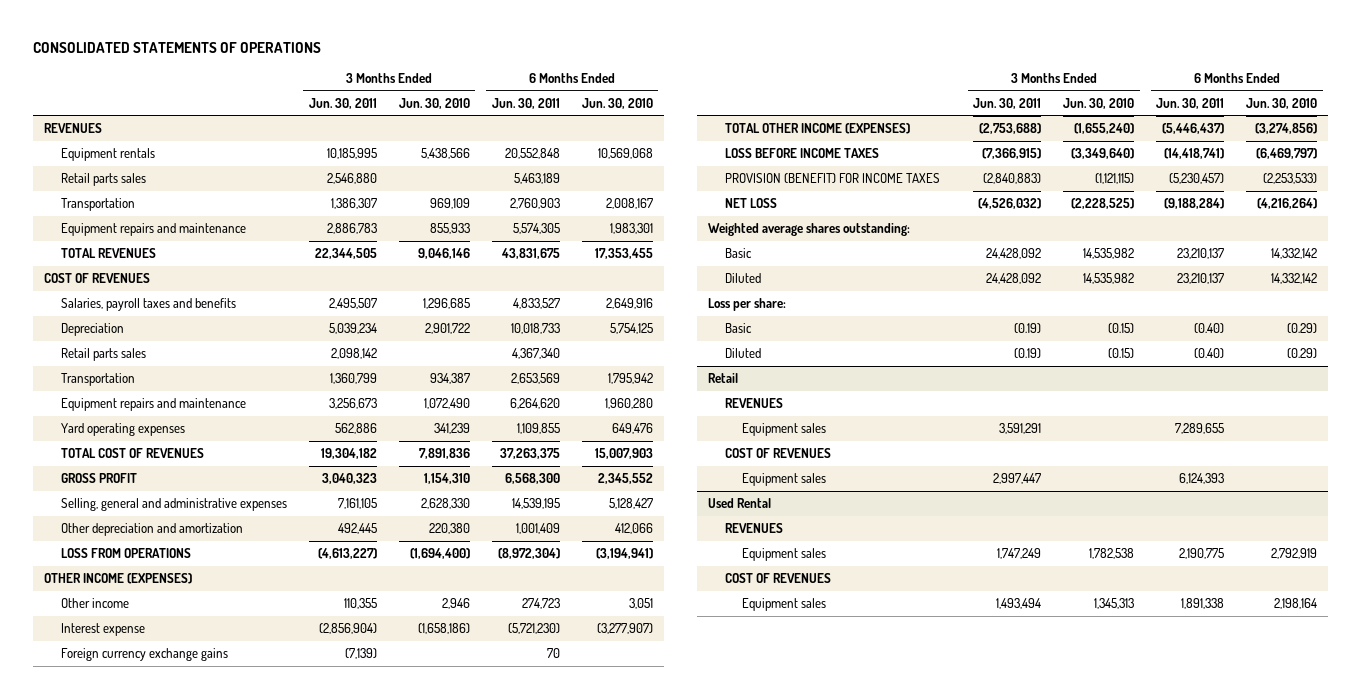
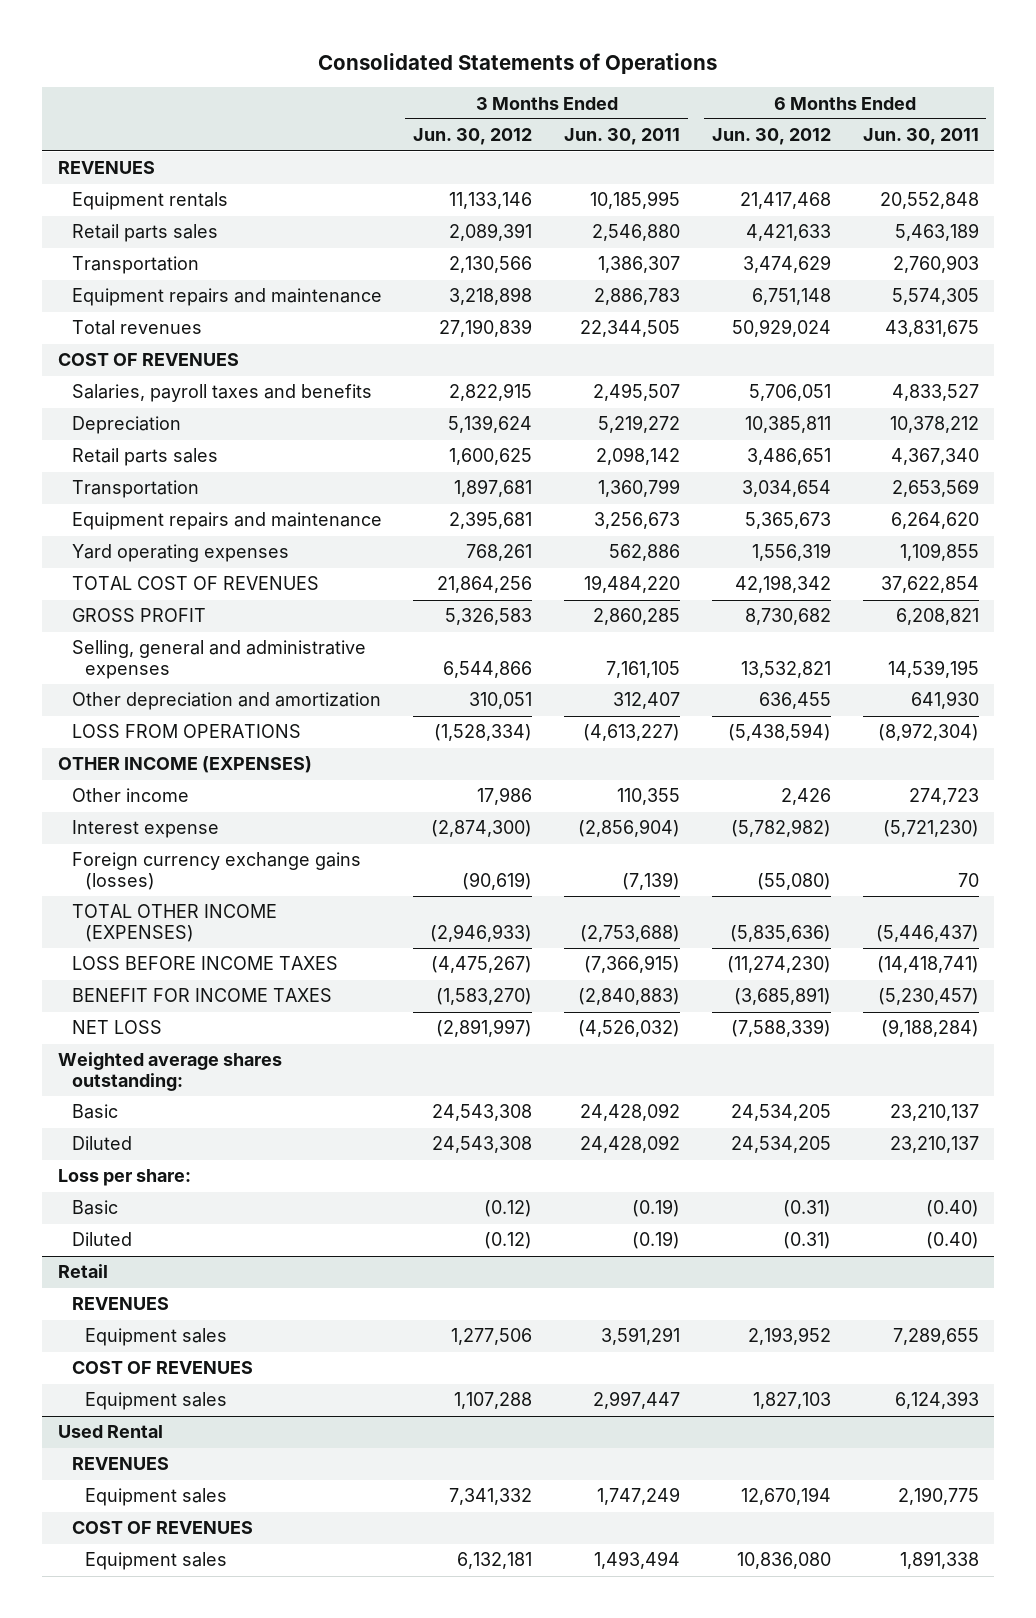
- CONSOLIDATED STATEMENTS OF OPERATIONS
+ Consolidated Statements of Operations
- | 3 Months Ended Jun. 30, 2011 | 3 Months Ended Jun. 30, 2010 | 6 Months Ended Jun. 30, 2011 | 6 Months Ended Jun. 30, 2010
+ | 3 Months Ended Jun. 30, 2012 | 3 Months Ended Jun. 30, 2011 | 6 Months Ended Jun. 30, 2012 | 6 Months Ended Jun. 30, 2011
- TOTAL REVENUES | 22,344,505 | 9,046,146 | 43,831,675 | 17,353,455
+ Total revenues | 27,190,839 | 22,344,505 | 50,929,024 | 43,831,675
- Depreciation | 5,039,234 | 2,901,722 | 10,018,733 | 5,754,125
+ Depreciation | 5,139,624 | 5,219,272 | 10,385,811 | 10,378,212
- TOTAL COST OF REVENUES | 19,304,182 | 7,891,836 | 37,263,375 | 15,007,903
- GROSS PROFIT | 3,040,323 | 1,154,310 | 6,568,300 | 2,345,552
+ TOTAL COST OF REVENUES | 21,864,256 | 19,484,220 | 42,198,342 | 37,622,854
+ GROSS PROFIT | 5,326,583 | 2,860,285 | 8,730,682 | 6,208,821
- Other depreciation and amortization | 492,445 | 220,380 | 1,001,409 | 412,066
+ Other depreciation and amortization | 310,051 | 312,407 | 636,455 | 641,930
- Foreign currency exchange gains | (7,139) | | 70 |
+ Foreign currency exchange gains (losses) | (90,619) | (7,139) | (55,080) | 70
- PROVISION (BENEFIT) FOR INCOME TAXES | (2,840,883) | (1,121,115) | (5,230,457) | (2,253,533)
+ BENEFIT FOR INCOME TAXES | (1,583,270) | (2,840,883) | (3,685,891) | (5,230,457)

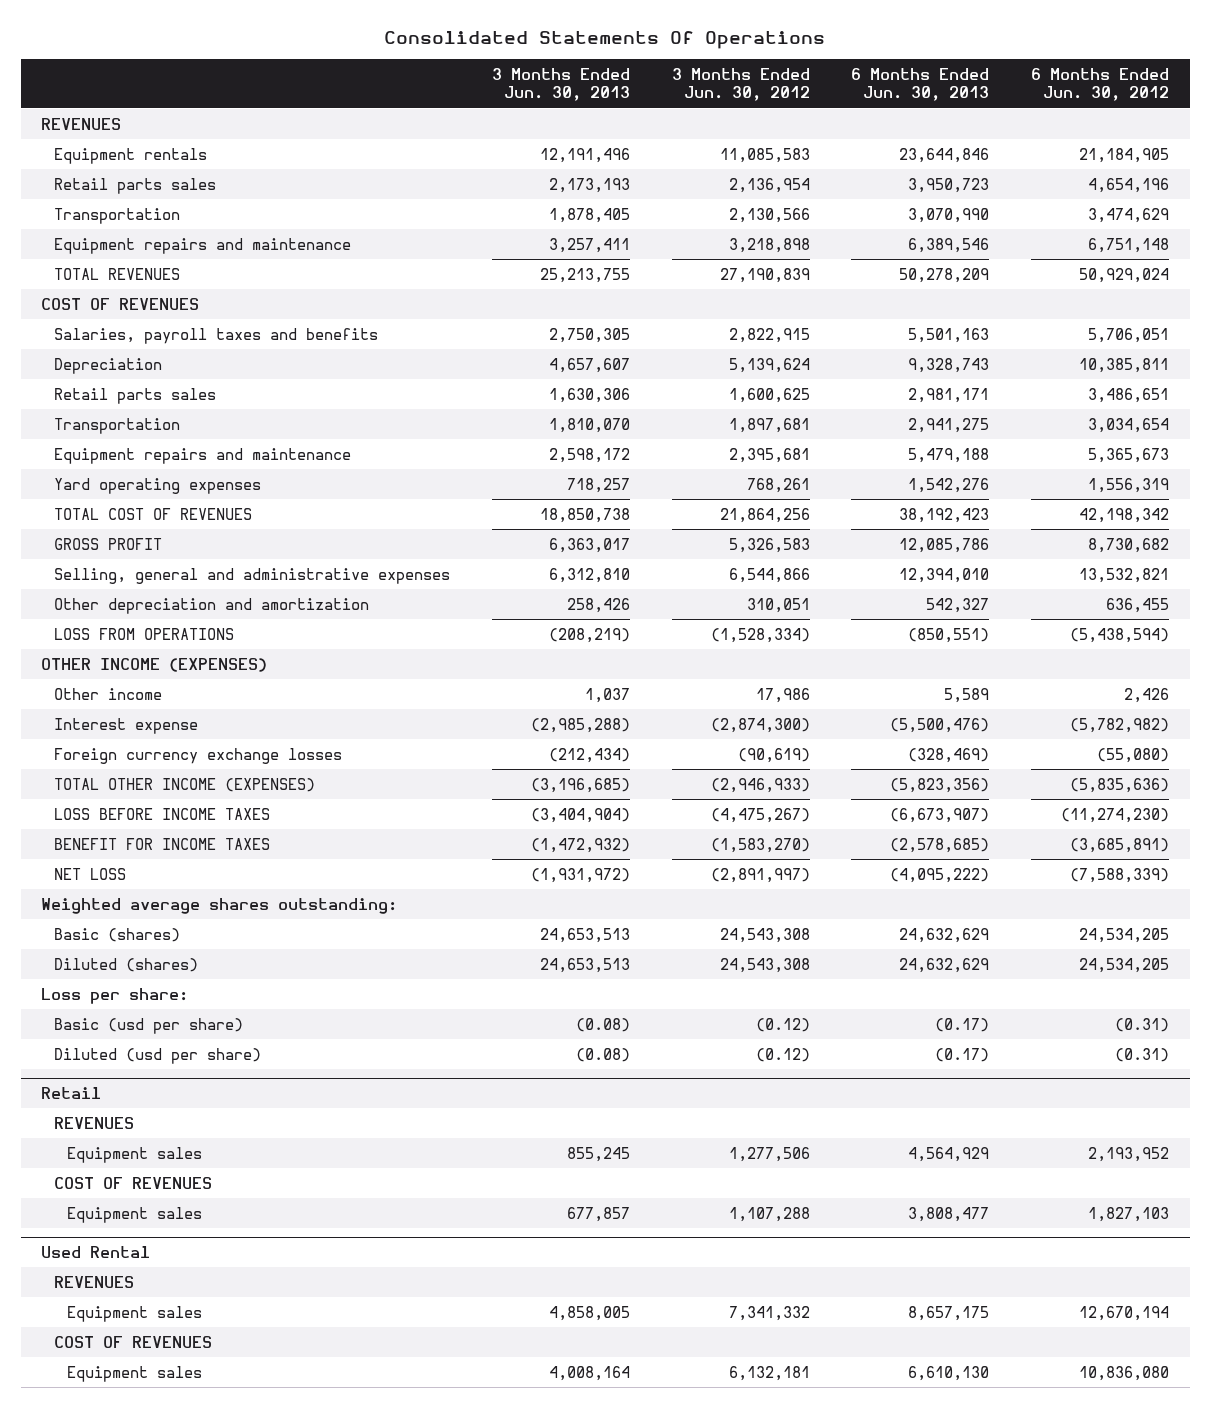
- Consolidated Statements of Operations
+ Consolidated Statements Of Operations
- | 3 Months Ended Jun. 30, 2012 | 3 Months Ended Jun. 30, 2011 | 6 Months Ended Jun. 30, 2012 | 6 Months Ended Jun. 30, 2011
+ | 3 Months Ended Jun. 30, 2013 | 3 Months Ended Jun. 30, 2012 | 6 Months Ended Jun. 30, 2013 | 6 Months Ended Jun. 30, 2012
- Equipment rentals | 11,133,146 | 10,185,995 | 21,417,468 | 20,552,848
- Retail parts sales | 2,089,391 | 2,546,880 | 4,421,633 | 5,463,189
+ Equipment rentals | 12,191,496 | 11,085,583 | 23,644,846 | 21,184,905
+ Retail parts sales | 2,173,193 | 2,136,954 | 3,950,723 | 4,654,196
- Total revenues | 27,190,839 | 22,344,505 | 50,929,024 | 43,831,675
+ TOTAL REVENUES | 25,213,755 | 27,190,839 | 50,278,209 | 50,929,024
- Foreign currency exchange gains (losses) | (90,619) | (7,139) | (55,080) | 70
+ Foreign currency exchange losses | (212,434) | (90,619) | (328,469) | (55,080)
- Basic | 24,543,308 | 24,428,092 | 24,534,205 | 23,210,137
- Diluted | 24,543,308 | 24,428,092 | 24,534,205 | 23,210,137
+ Basic (shares) | 24,653,513 | 24,543,308 | 24,632,629 | 24,534,205
+ Diluted (shares) | 24,653,513 | 24,543,308 | 24,632,629 | 24,534,205
- Basic | (0.12) | (0.19) | (0.31) | (0.40)
- Diluted | (0.12) | (0.19) | (0.31) | (0.40)
+ Basic (usd per share) | (0.08) | (0.12) | (0.17) | (0.31)
+ Diluted (usd per share) | (0.08) | (0.12) | (0.17) | (0.31)

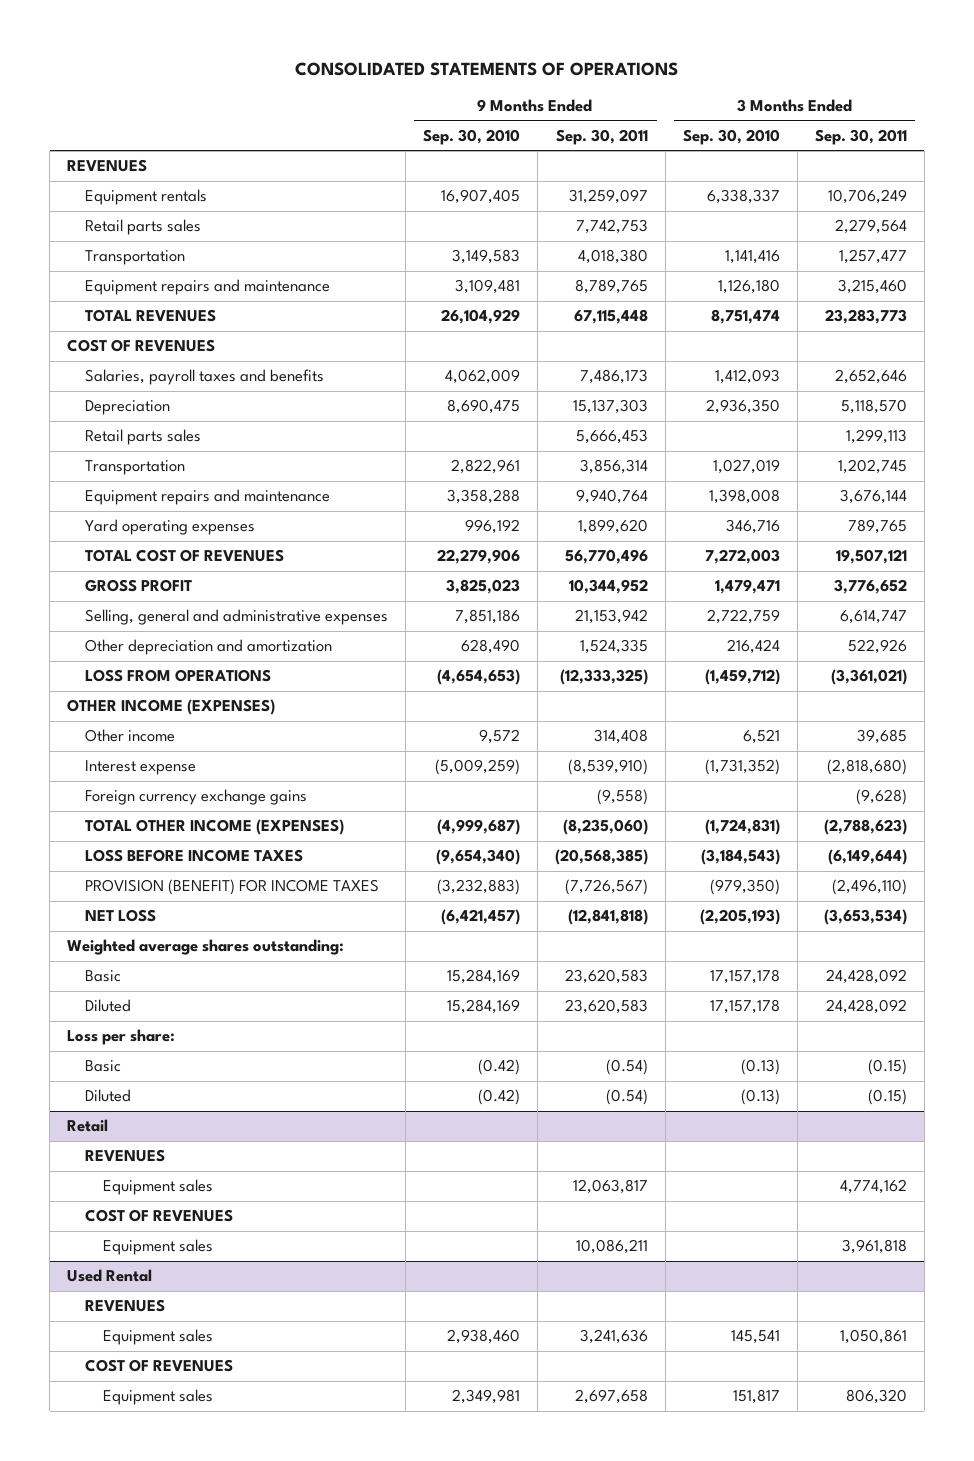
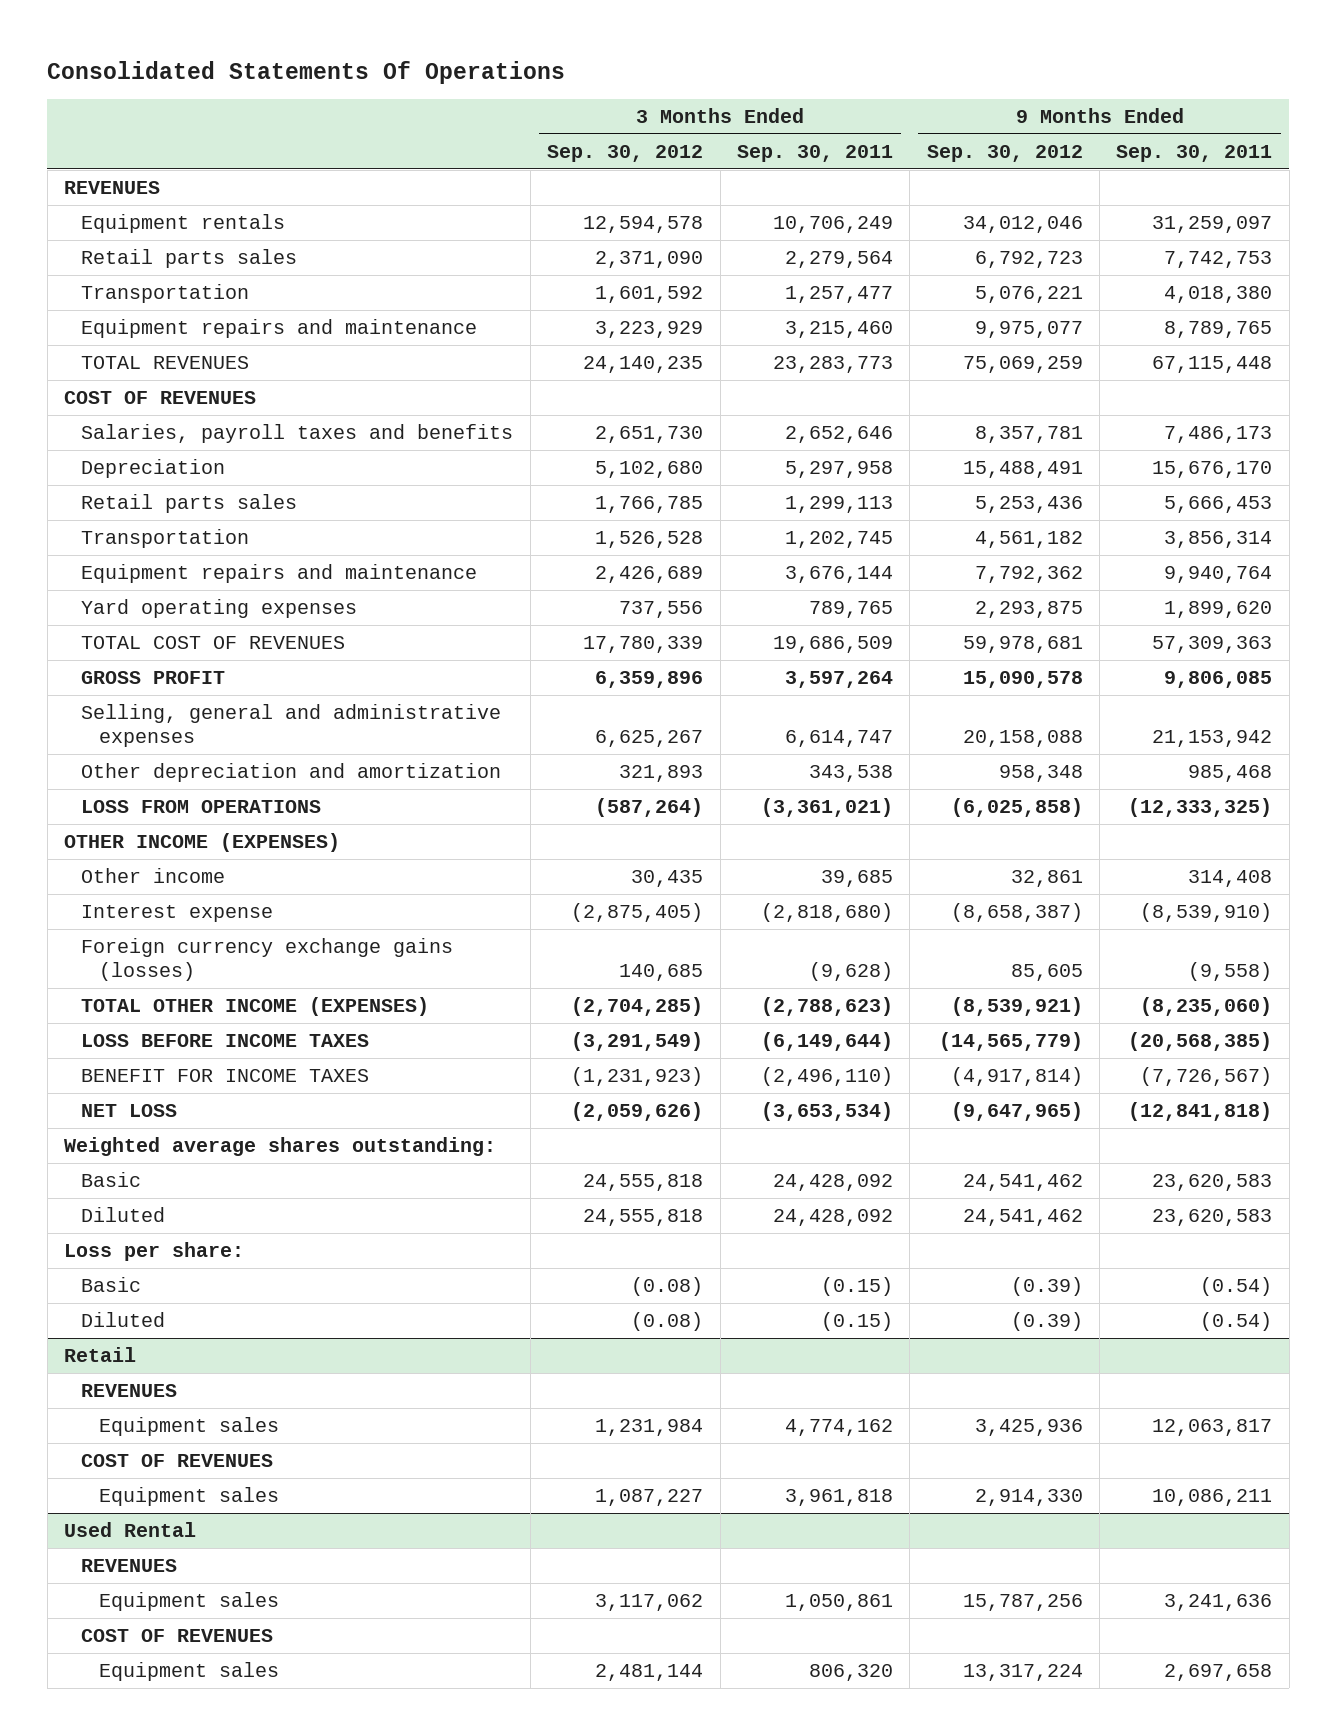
- CONSOLIDATED STATEMENTS OF OPERATIONS
+ Consolidated Statements Of Operations
- | 9 Months Ended Sep. 30, 2010 | 9 Months Ended Sep. 30, 2011 | 3 Months Ended Sep. 30, 2010 | 3 Months Ended Sep. 30, 2011
+ | 3 Months Ended Sep. 30, 2012 | 3 Months Ended Sep. 30, 2011 | 9 Months Ended Sep. 30, 2012 | 9 Months Ended Sep. 30, 2011
- Depreciation | 8,690,475 | 15,137,303 | 2,936,350 | 5,118,570
+ Depreciation | 5,102,680 | 5,297,958 | 15,488,491 | 15,676,170
- TOTAL COST OF REVENUES | 22,279,906 | 56,770,496 | 7,272,003 | 19,507,121
- GROSS PROFIT | 3,825,023 | 10,344,952 | 1,479,471 | 3,776,652
+ TOTAL COST OF REVENUES | 17,780,339 | 19,686,509 | 59,978,681 | 57,309,363
+ GROSS PROFIT | 6,359,896 | 3,597,264 | 15,090,578 | 9,806,085
- Other depreciation and amortization | 628,490 | 1,524,335 | 216,424 | 522,926
+ Other depreciation and amortization | 321,893 | 343,538 | 958,348 | 985,468
- Foreign currency exchange gains | | (9,558) | | (9,628)
+ Foreign currency exchange gains (losses) | 140,685 | (9,628) | 85,605 | (9,558)
- PROVISION (BENEFIT) FOR INCOME TAXES | (3,232,883) | (7,726,567) | (979,350) | (2,496,110)
+ BENEFIT FOR INCOME TAXES | (1,231,923) | (2,496,110) | (4,917,814) | (7,726,567)

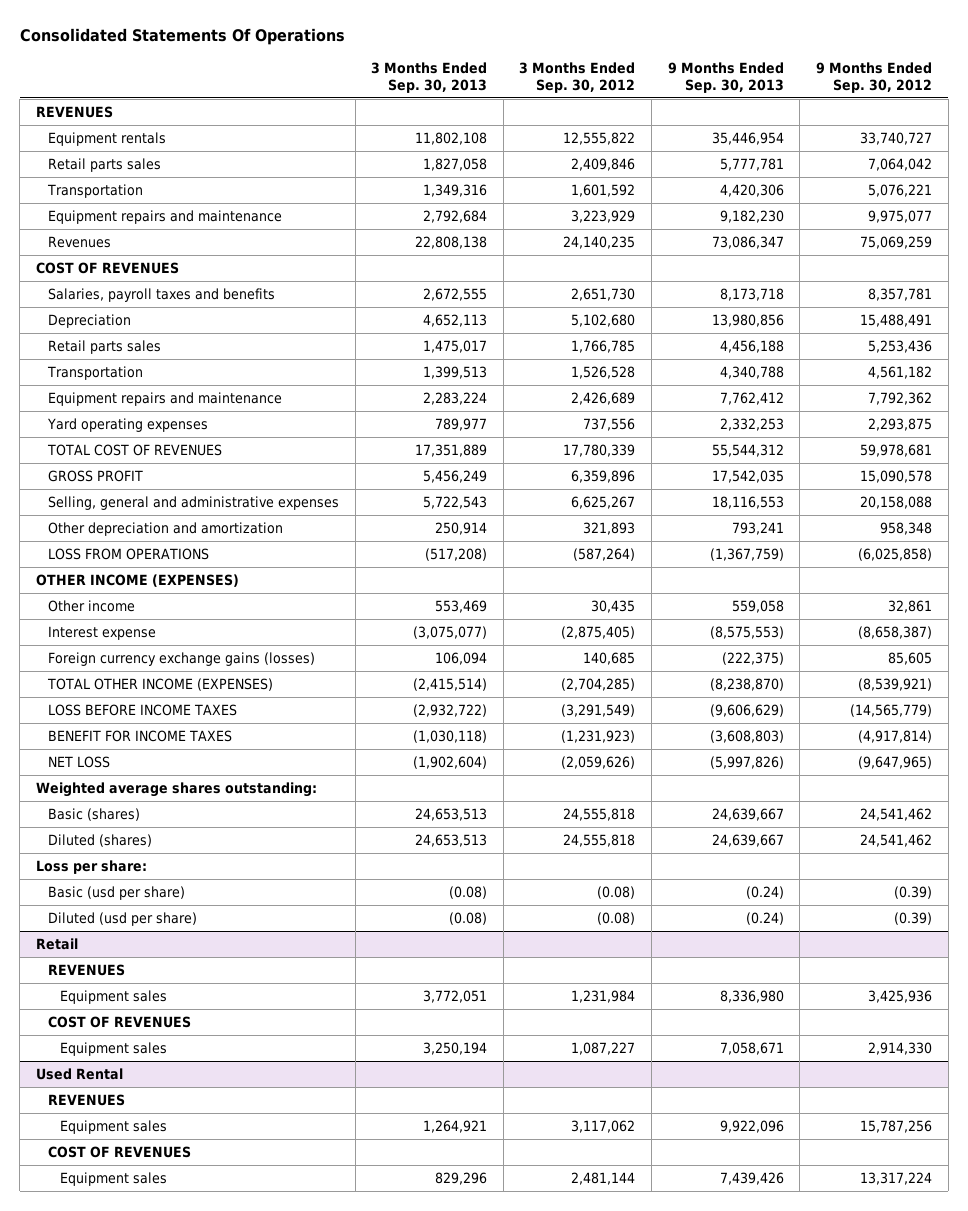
- | 3 Months Ended Sep. 30, 2012 | 3 Months Ended Sep. 30, 2011 | 9 Months Ended Sep. 30, 2012 | 9 Months Ended Sep. 30, 2011
+ | 3 Months Ended Sep. 30, 2013 | 3 Months Ended Sep. 30, 2012 | 9 Months Ended Sep. 30, 2013 | 9 Months Ended Sep. 30, 2012
- Equipment rentals | 12,594,578 | 10,706,249 | 34,012,046 | 31,259,097
- Retail parts sales | 2,371,090 | 2,279,564 | 6,792,723 | 7,742,753
+ Equipment rentals | 11,802,108 | 12,555,822 | 35,446,954 | 33,740,727
+ Retail parts sales | 1,827,058 | 2,409,846 | 5,777,781 | 7,064,042
- TOTAL REVENUES | 24,140,235 | 23,283,773 | 75,069,259 | 67,115,448
+ Revenues | 22,808,138 | 24,140,235 | 73,086,347 | 75,069,259
- Basic | 24,555,818 | 24,428,092 | 24,541,462 | 23,620,583
- Diluted | 24,555,818 | 24,428,092 | 24,541,462 | 23,620,583
+ Basic (shares) | 24,653,513 | 24,555,818 | 24,639,667 | 24,541,462
+ Diluted (shares) | 24,653,513 | 24,555,818 | 24,639,667 | 24,541,462
- Basic | (0.08) | (0.15) | (0.39) | (0.54)
- Diluted | (0.08) | (0.15) | (0.39) | (0.54)
+ Basic (usd per share) | (0.08) | (0.08) | (0.24) | (0.39)
+ Diluted (usd per share) | (0.08) | (0.08) | (0.24) | (0.39)

